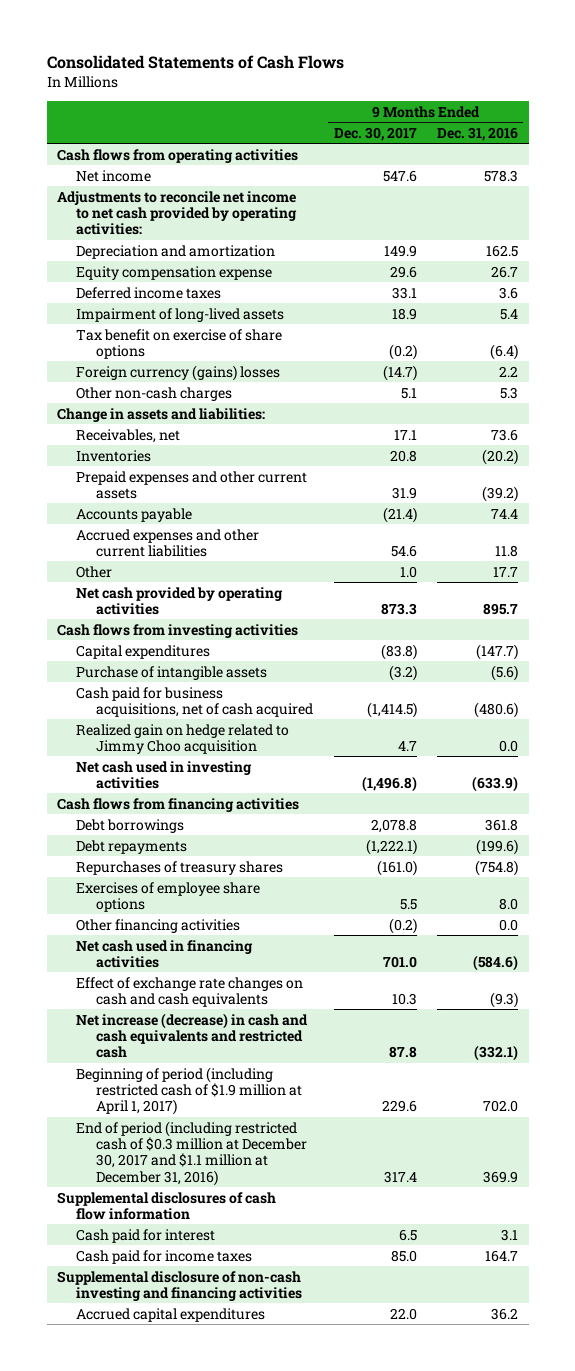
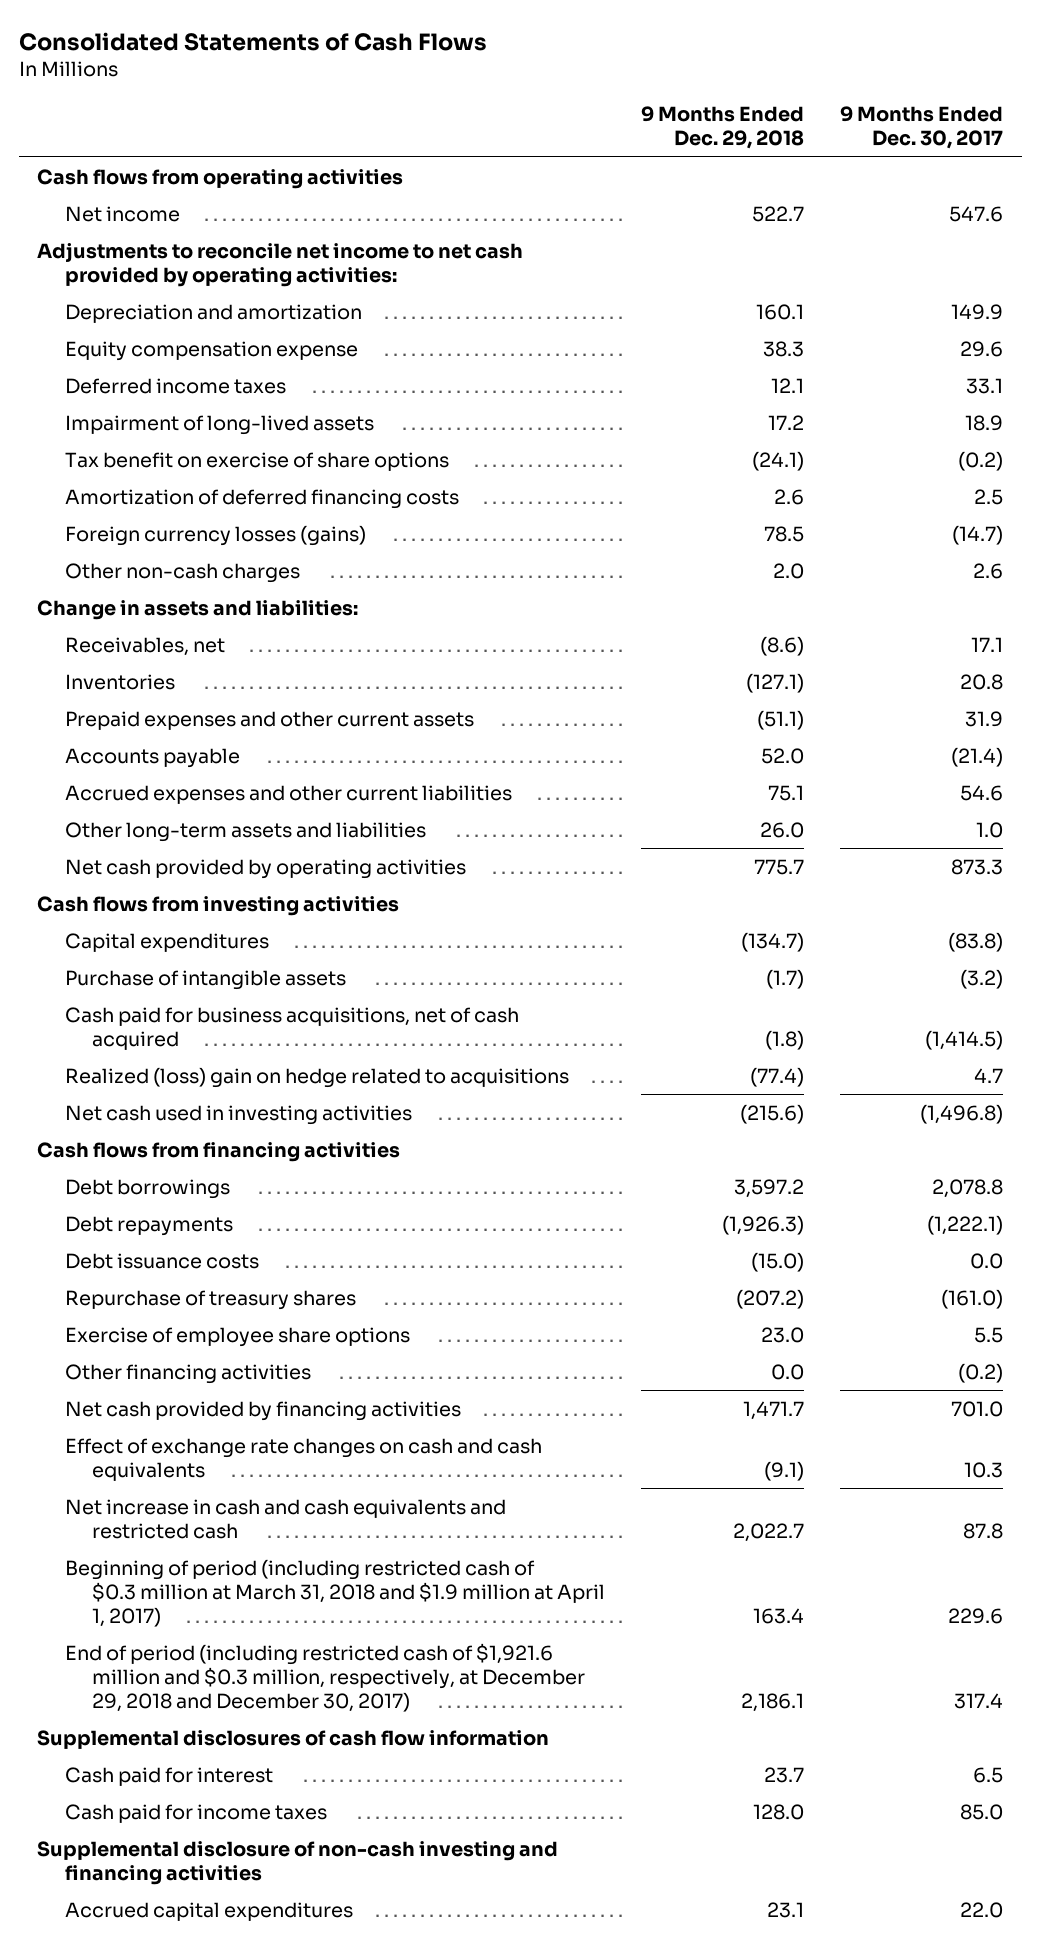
- | 9 Months Ended Dec. 30, 2017 | 9 Months Ended Dec. 31, 2016
+ | 9 Months Ended Dec. 29, 2018 | 9 Months Ended Dec. 30, 2017
- Foreign currency (gains) losses | (14.7) | 2.2
- Other non-cash charges | 5.1 | 5.3
+ Amortization of deferred financing costs | 2.6 | 2.5
+ Foreign currency losses (gains) | 78.5 | (14.7)
+ Other non-cash charges | 2.0 | 2.6
- Other | 1.0 | 17.7
+ Other long-term assets and liabilities | 26.0 | 1.0
- Realized gain on hedge related to Jimmy Choo acquisition | 4.7 | 0.0
+ Realized (loss) gain on hedge related to acquisitions | (77.4) | 4.7
- Repurchases of treasury shares | (161.0) | (754.8)
- Exercises of employee share options | 5.5 | 8.0
+ Debt issuance costs | (15.0) | 0.0
+ Repurchase of treasury shares | (207.2) | (161.0)
+ Exercise of employee share options | 23.0 | 5.5
- Net cash used in financing activities | 701.0 | (584.6)
+ Net cash provided by financing activities | 1,471.7 | 701.0
- Net increase (decrease) in cash and cash equivalents and restricted cash | 87.8 | (332.1)
- Beginning of period (including restricted cash of $1.9 million at April 1, 2017) | 229.6 | 702.0
- End of period (including restricted cash of $0.3 million at December 30, 2017 and $1.1 million at December 31, 2016) | 317.4 | 369.9
+ Net increase in cash and cash equivalents and restricted cash | 2,022.7 | 87.8
+ Beginning of period (including restricted cash of $0.3 million at March 31, 2018 and $1.9 million at April 1, 2017) | 163.4 | 229.6
+ End of period (including restricted cash of $1,921.6 million and $0.3 million, respectively, at December 29, 2018 and December 30, 2017) | 2,186.1 | 317.4

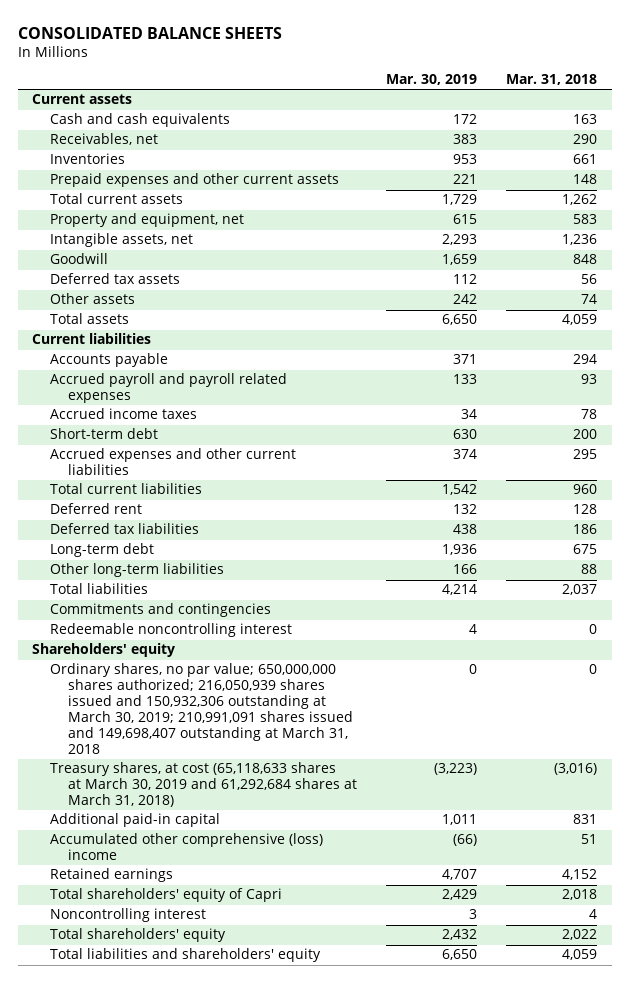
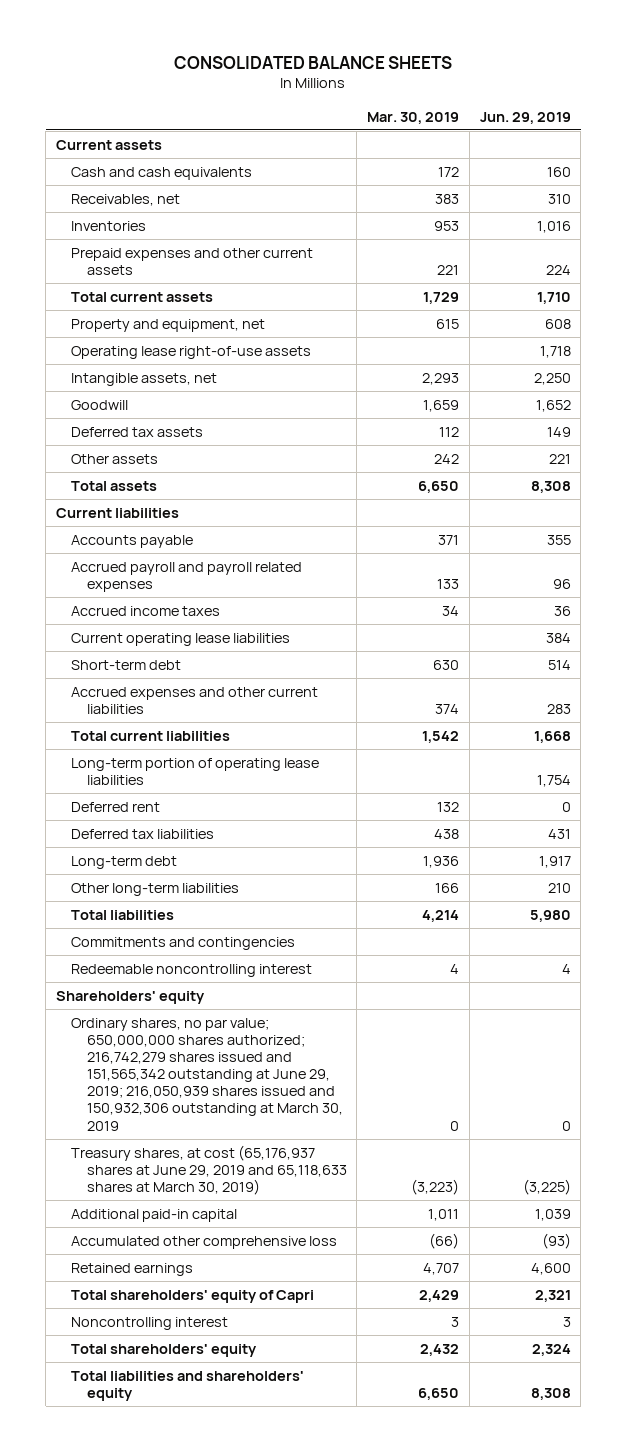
- | Mar. 30, 2019 | Mar. 31, 2018
+ | Mar. 30, 2019 | Jun. 29, 2019
+ Operating lease right-of-use assets | | 1,718
+ Current operating lease liabilities | | 384
+ Long-term portion of operating lease liabilities | | 1,754
- Ordinary shares, no par value; 650,000,000 shares authorized; 216,050,939 shares issued and 150,932,306 outstanding at March 30, 2019; 210,991,091 shares issued and 149,698,407 outstanding at March 31, 2018 | 0 | 0
- Treasury shares, at cost (65,118,633 shares at March 30, 2019 and 61,292,684 shares at March 31, 2018) | (3,223) | (3,016)
+ Ordinary shares, no par value; 650,000,000 shares authorized; 216,742,279 shares issued and 151,565,342 outstanding at June 29, 2019; 216,050,939 shares issued and 150,932,306 outstanding at March 30, 2019 | 0 | 0
+ Treasury shares, at cost (65,176,937 shares at June 29, 2019 and 65,118,633 shares at March 30, 2019) | (3,223) | (3,225)
- Accumulated other comprehensive (loss) income | (66) | 51
+ Accumulated other comprehensive loss | (66) | (93)

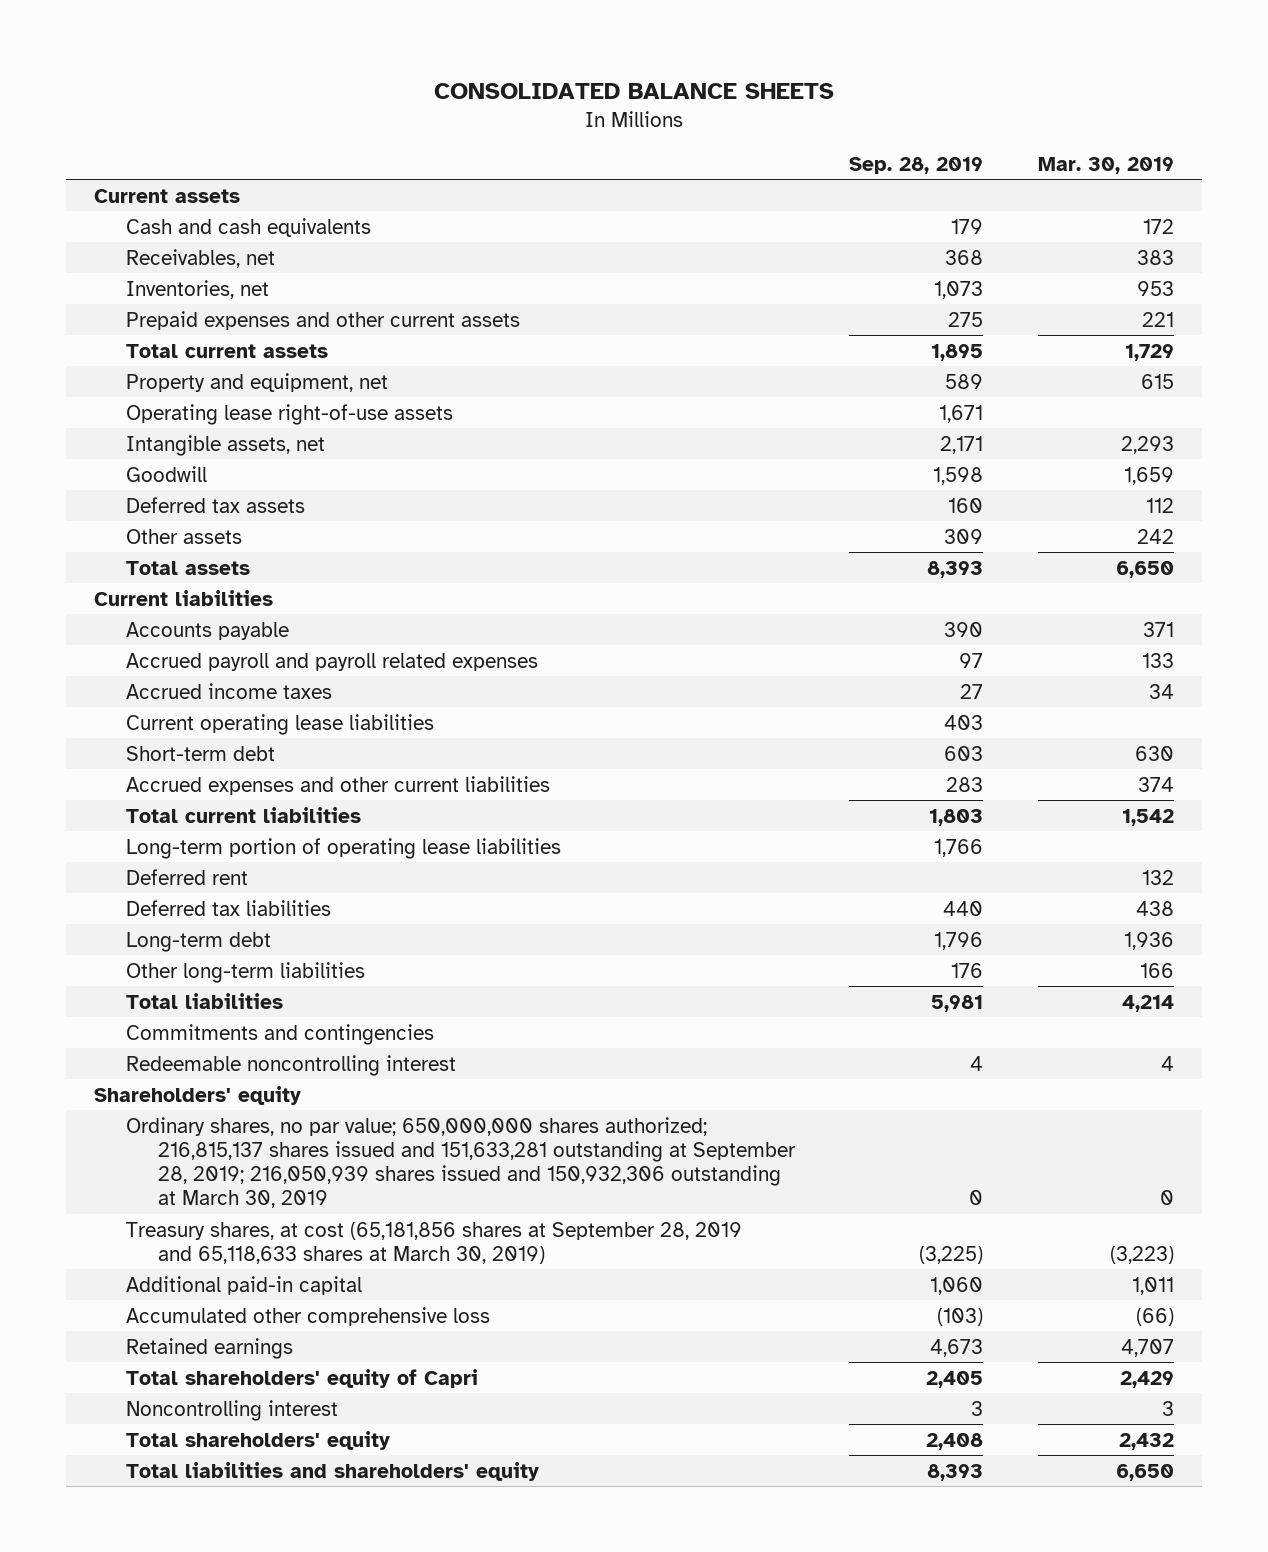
- | Mar. 30, 2019 | Jun. 29, 2019
+ | Sep. 28, 2019 | Mar. 30, 2019
- Inventories | 953 | 1,016
+ Inventories, net | 1,073 | 953
- Ordinary shares, no par value; 650,000,000 shares authorized; 216,742,279 shares issued and 151,565,342 outstanding at June 29, 2019; 216,050,939 shares issued and 150,932,306 outstanding at March 30, 2019 | 0 | 0
- Treasury shares, at cost (65,176,937 shares at June 29, 2019 and 65,118,633 shares at March 30, 2019) | (3,223) | (3,225)
+ Ordinary shares, no par value; 650,000,000 shares authorized; 216,815,137 shares issued and 151,633,281 outstanding at September 28, 2019; 216,050,939 shares issued and 150,932,306 outstanding at March 30, 2019 | 0 | 0
+ Treasury shares, at cost (65,181,856 shares at September 28, 2019 and 65,118,633 shares at March 30, 2019) | (3,225) | (3,223)

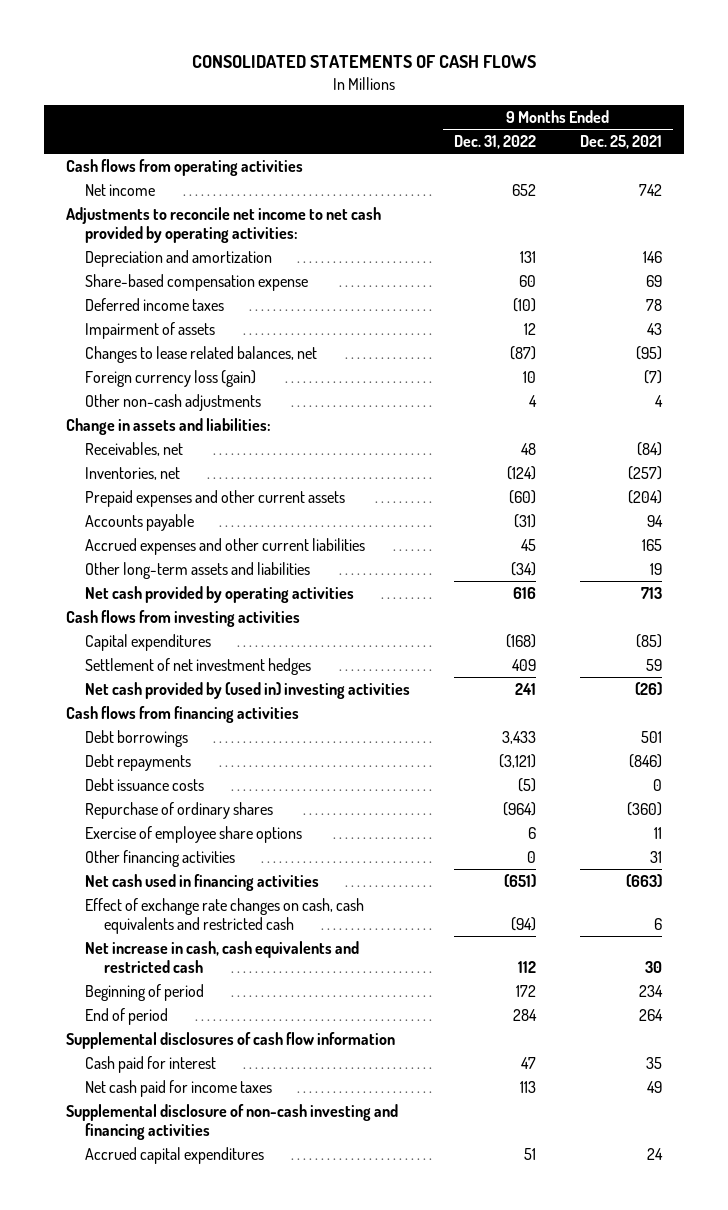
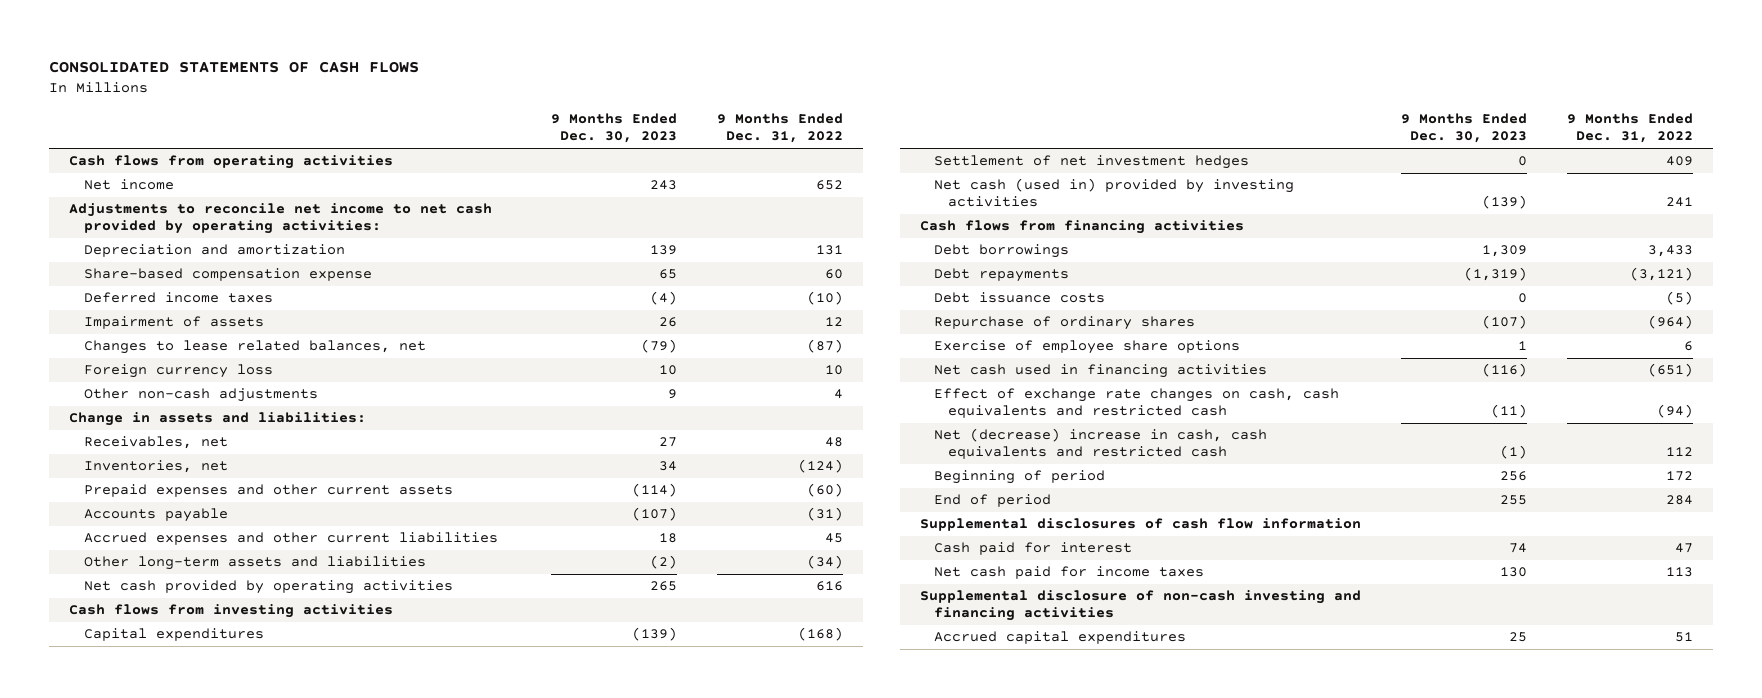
- | 9 Months Ended Dec. 31, 2022 | 9 Months Ended Dec. 25, 2021
+ | 9 Months Ended Dec. 30, 2023 | 9 Months Ended Dec. 31, 2022
- Foreign currency loss (gain) | 10 | (7)
+ Foreign currency loss | 10 | 10
- Net cash provided by (used in) investing activities | 241 | (26)
+ Net cash (used in) provided by investing activities | (139) | 241
- Other financing activities | 0 | 31
- Net increase in cash, cash equivalents and restricted cash | 112 | 30
+ Net (decrease) increase in cash, cash equivalents and restricted cash | (1) | 112

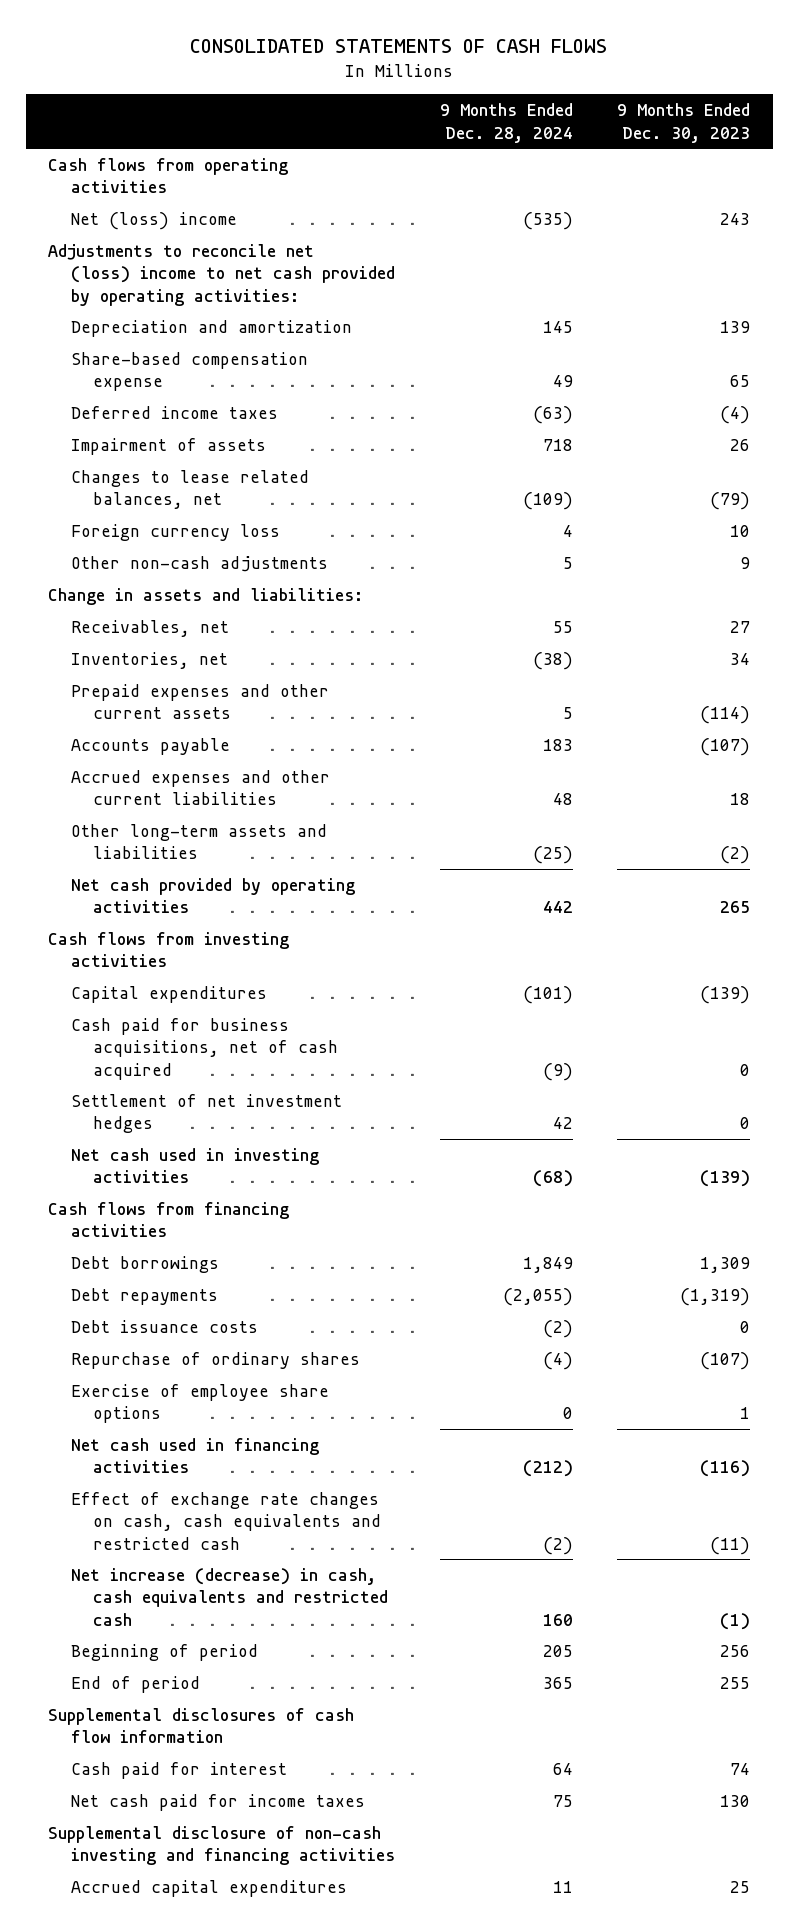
- | 9 Months Ended Dec. 30, 2023 | 9 Months Ended Dec. 31, 2022
+ | 9 Months Ended Dec. 28, 2024 | 9 Months Ended Dec. 30, 2023
- Net income | 243 | 652
- Adjustments to reconcile net income to net cash provided by operating activities:
+ Net (loss) income | (535) | 243
+ Adjustments to reconcile net (loss) income to net cash provided by operating activities:
+ Cash paid for business acquisitions, net of cash acquired | (9) | 0
- Net cash (used in) provided by investing activities | (139) | 241
+ Net cash used in investing activities | (68) | (139)
- Net (decrease) increase in cash, cash equivalents and restricted cash | (1) | 112
+ Net increase (decrease) in cash, cash equivalents and restricted cash | 160 | (1)

